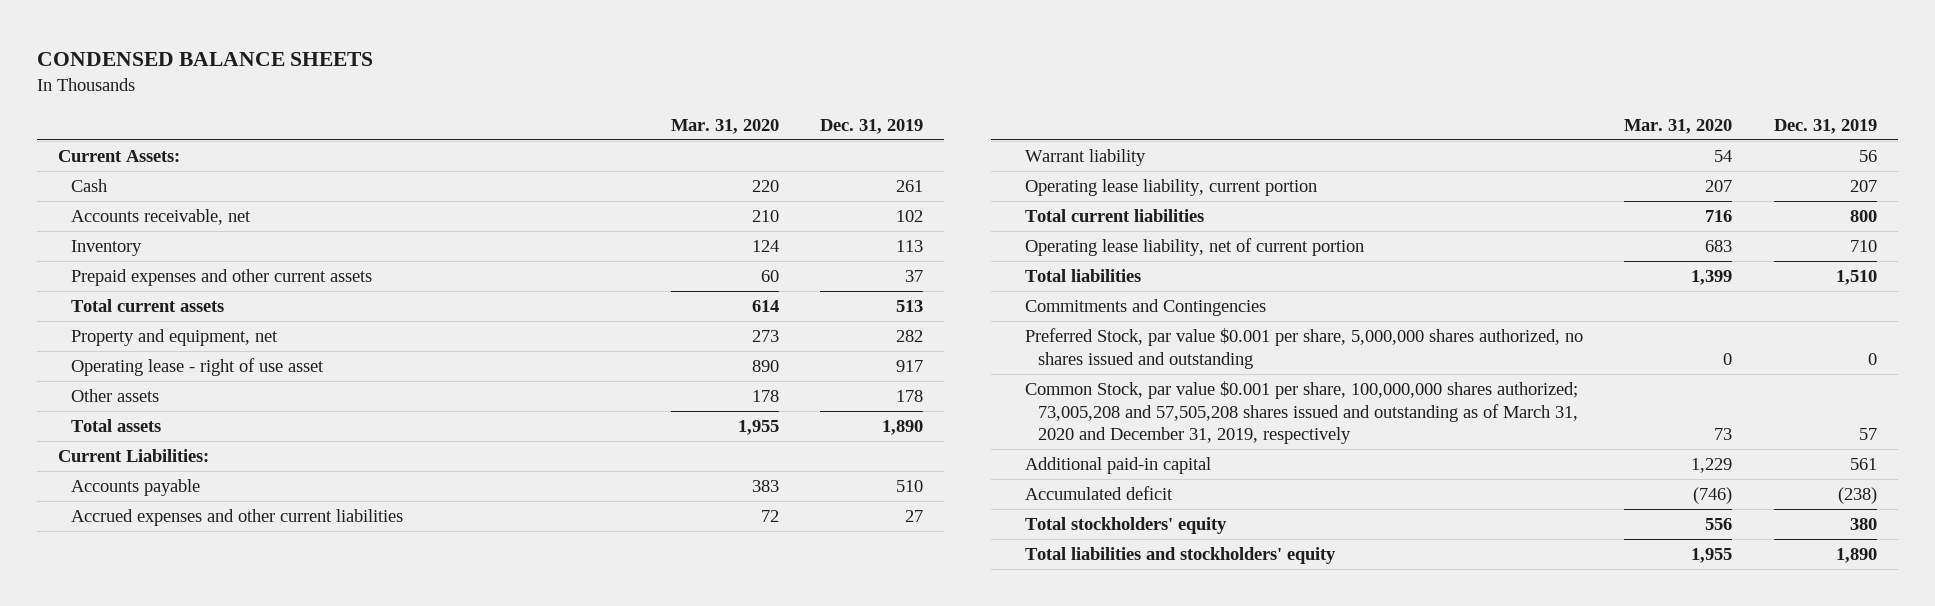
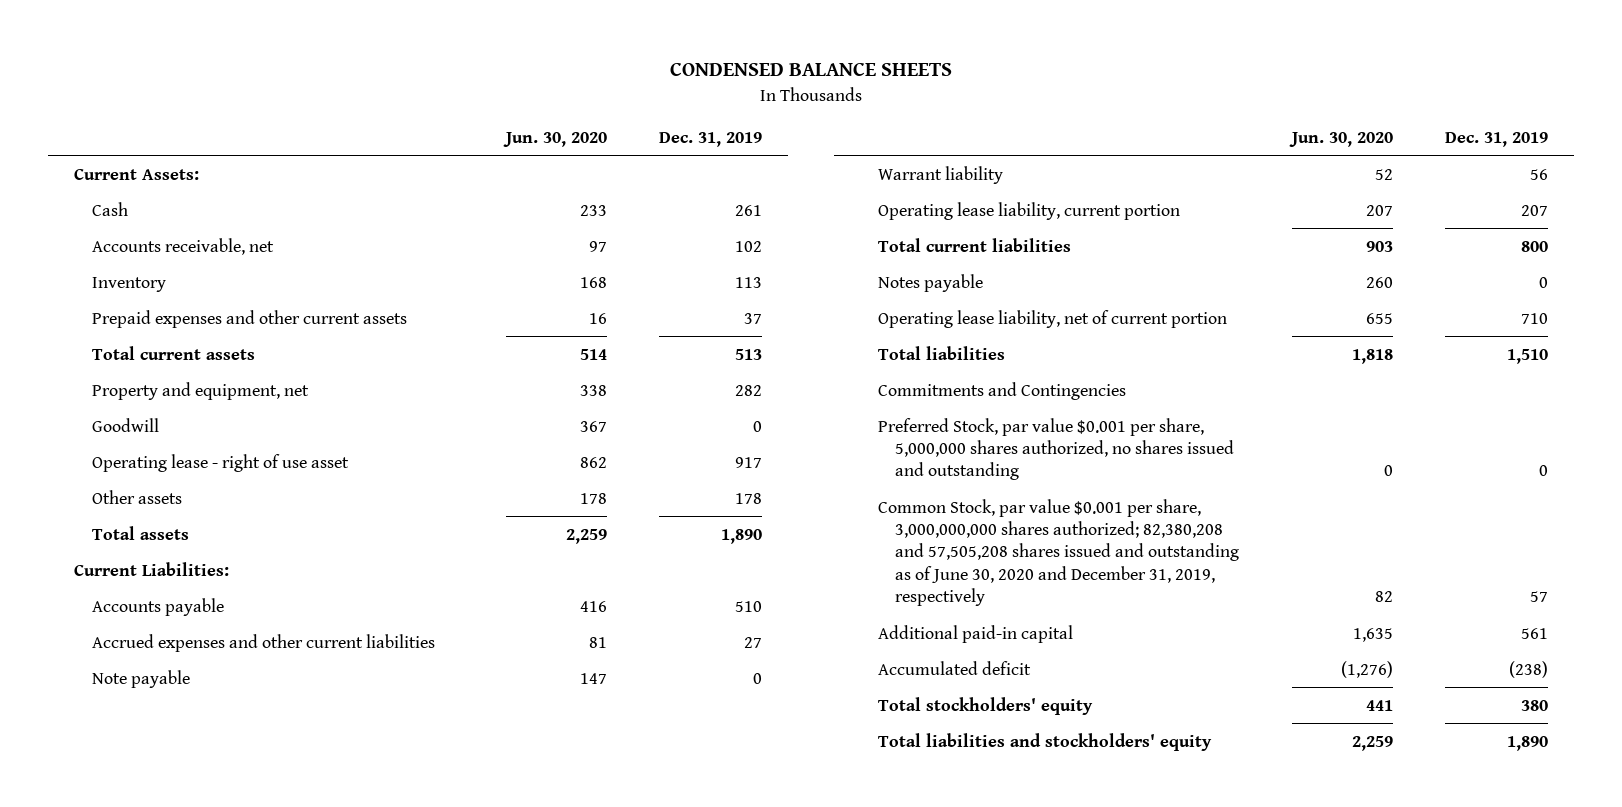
- | Mar. 31, 2020 | Dec. 31, 2019
+ | Jun. 30, 2020 | Dec. 31, 2019
+ Goodwill | 367 | 0
+ Note payable | 147 | 0
+ Notes payable | 260 | 0
- Common Stock, par value $0.001 per share, 100,000,000 shares authorized; 73,005,208 and 57,505,208 shares issued and outstanding as of March 31, 2020 and December 31, 2019, respectively | 73 | 57
+ Common Stock, par value $0.001 per share, 3,000,000,000 shares authorized; 82,380,208 and 57,505,208 shares issued and outstanding as of June 30, 2020 and December 31, 2019, respectively | 82 | 57

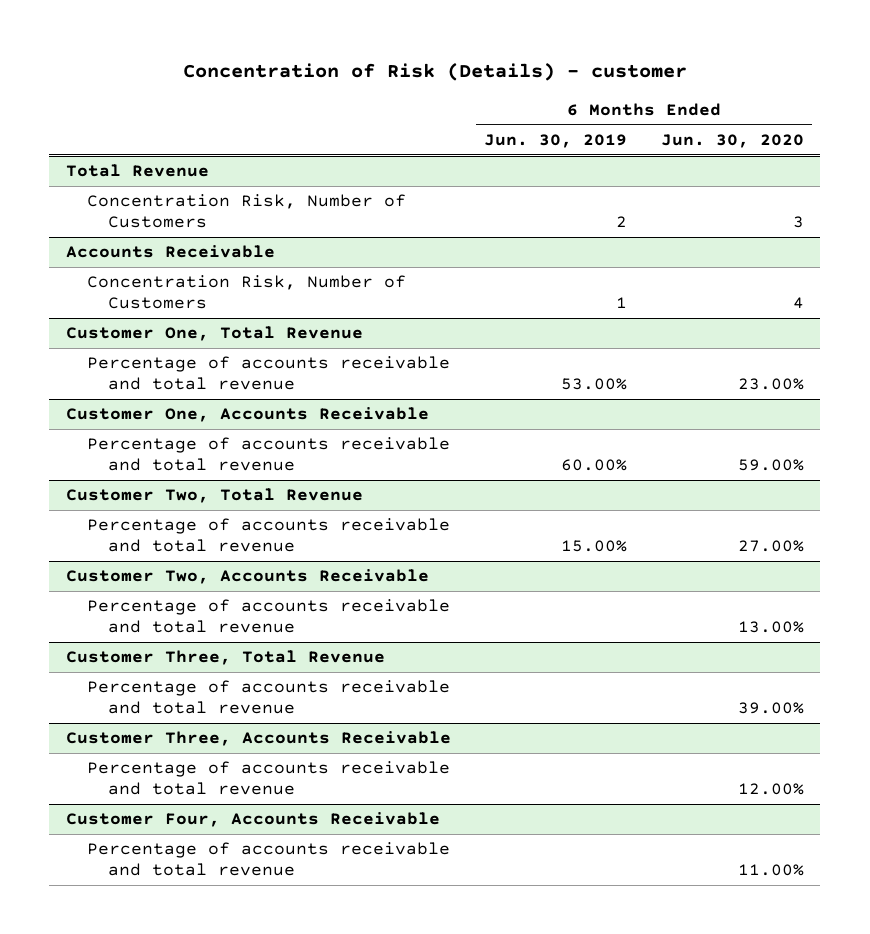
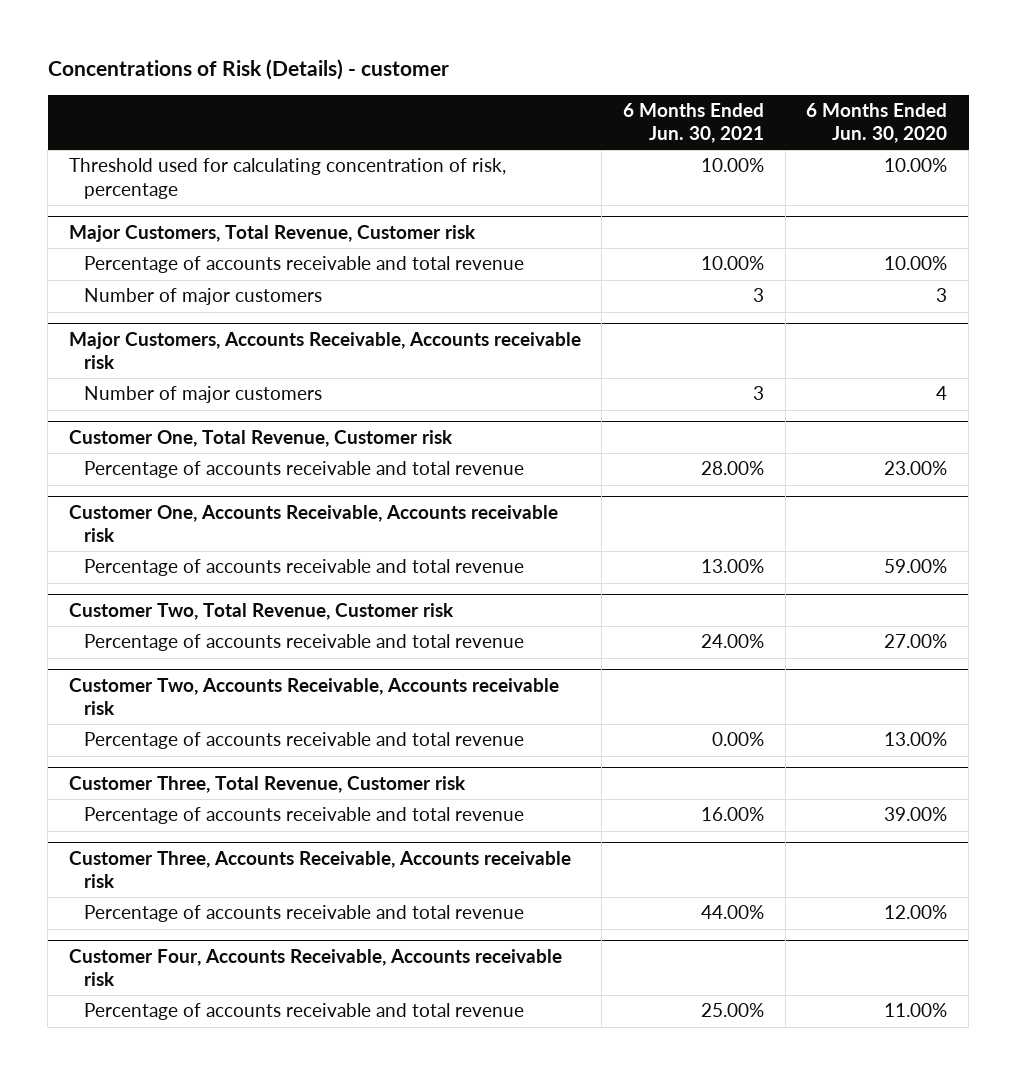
- Concentration of Risk (Details) - customer
+ Concentrations of Risk (Details) - customer
- | 6 Months Ended Jun. 30, 2019 | 6 Months Ended Jun. 30, 2020
+ | 6 Months Ended Jun. 30, 2021 | 6 Months Ended Jun. 30, 2020
- Total Revenue
- Concentration Risk, Number of Customers | 2 | 3
- Accounts Receivable
- Concentration Risk, Number of Customers | 1 | 4
- Customer One, Total Revenue
+ Threshold used for calculating concentration of risk, percentage | 10.00% | 10.00%
+ Major Customers, Total Revenue, Customer risk
+ Percentage of accounts receivable and total revenue | 10.00% | 10.00%
+ Number of major customers | 3 | 3
+ Major Customers, Accounts Receivable, Accounts receivable risk
+ Number of major customers | 3 | 4
+ Customer One, Total Revenue, Customer risk
- Customer One, Accounts Receivable
+ Customer One, Accounts Receivable, Accounts receivable risk
- Customer Two, Total Revenue
+ Customer Two, Total Revenue, Customer risk
- Customer Two, Accounts Receivable
+ Customer Two, Accounts Receivable, Accounts receivable risk
- Customer Three, Total Revenue
+ Customer Three, Total Revenue, Customer risk
- Customer Three, Accounts Receivable
+ Customer Three, Accounts Receivable, Accounts receivable risk
- Customer Four, Accounts Receivable
+ Customer Four, Accounts Receivable, Accounts receivable risk

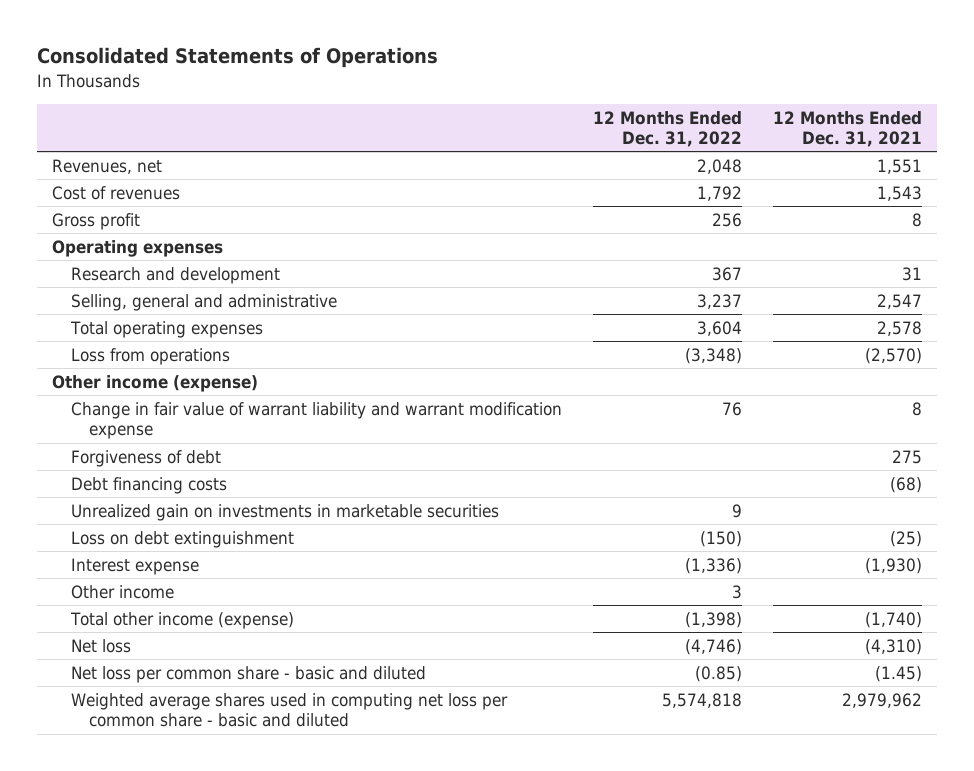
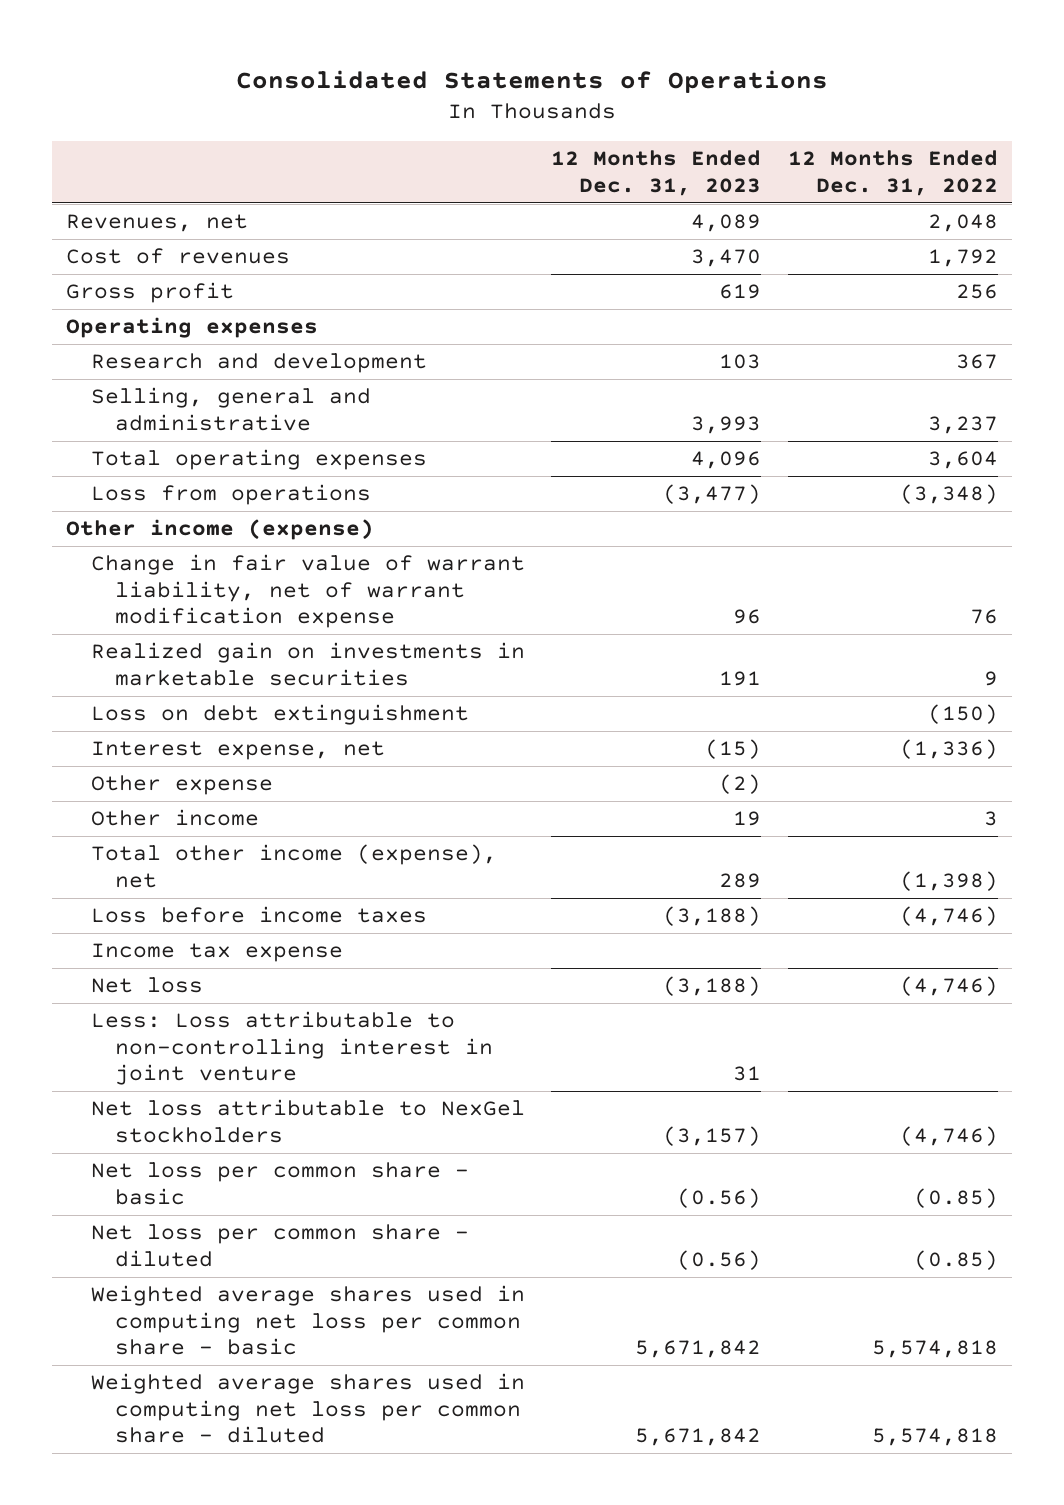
- | 12 Months Ended Dec. 31, 2022 | 12 Months Ended Dec. 31, 2021
+ | 12 Months Ended Dec. 31, 2023 | 12 Months Ended Dec. 31, 2022
- Change in fair value of warrant liability and warrant modification expense | 76 | 8
- Forgiveness of debt | | 275
- Debt financing costs | | (68)
- Unrealized gain on investments in marketable securities | 9 |
+ Change in fair value of warrant liability, net of warrant modification expense | 96 | 76
+ Realized gain on investments in marketable securities | 191 | 9
- Interest expense | (1,336) | (1,930)
+ Interest expense, net | (15) | (1,336)
+ Other expense | (2) |
- Total other income (expense) | (1,398) | (1,740)
+ Total other income (expense), net | 289 | (1,398)
+ Loss before income taxes | (3,188) | (4,746)
+ Income tax expense
- Net loss per common share - basic and diluted | (0.85) | (1.45)
- Weighted average shares used in computing net loss per common share - basic and diluted | 5,574,818 | 2,979,962
+ Less: Loss attributable to non-controlling interest in joint venture | 31 |
+ Net loss attributable to NexGel stockholders | (3,157) | (4,746)
+ Net loss per common share - basic | (0.56) | (0.85)
+ Net loss per common share - diluted | (0.56) | (0.85)
+ Weighted average shares used in computing net loss per common share - basic | 5,671,842 | 5,574,818
+ Weighted average shares used in computing net loss per common share - diluted | 5,671,842 | 5,574,818

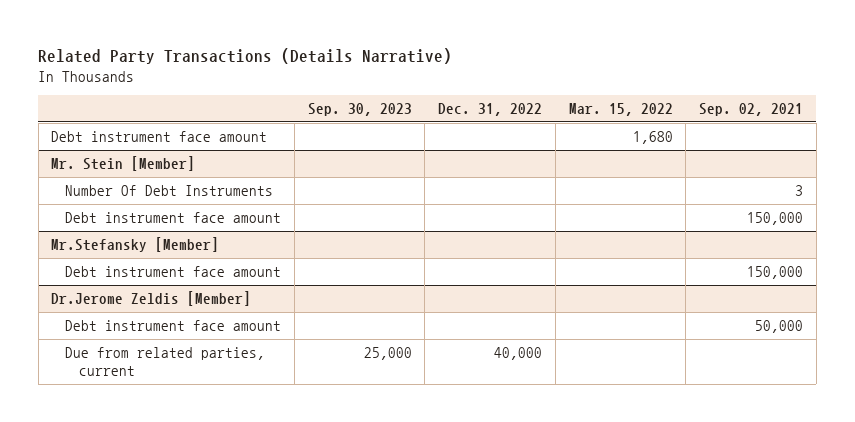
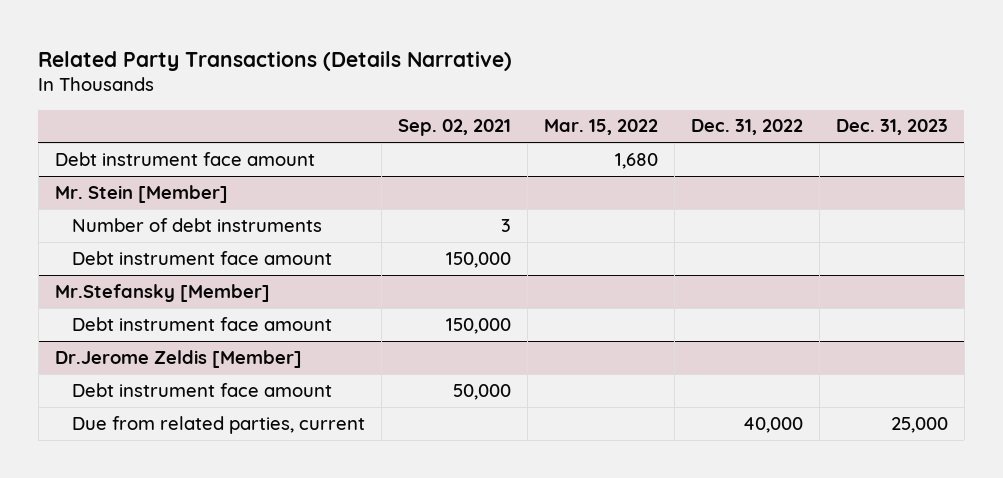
- | Sep. 30, 2023 | Dec. 31, 2022 | Mar. 15, 2022 | Sep. 02, 2021
+ | Sep. 02, 2021 | Mar. 15, 2022 | Dec. 31, 2022 | Dec. 31, 2023
@ Mr. Stein [Member]
- Number Of Debt Instruments | | | | 3
+ Number of debt instruments | 3 | | |

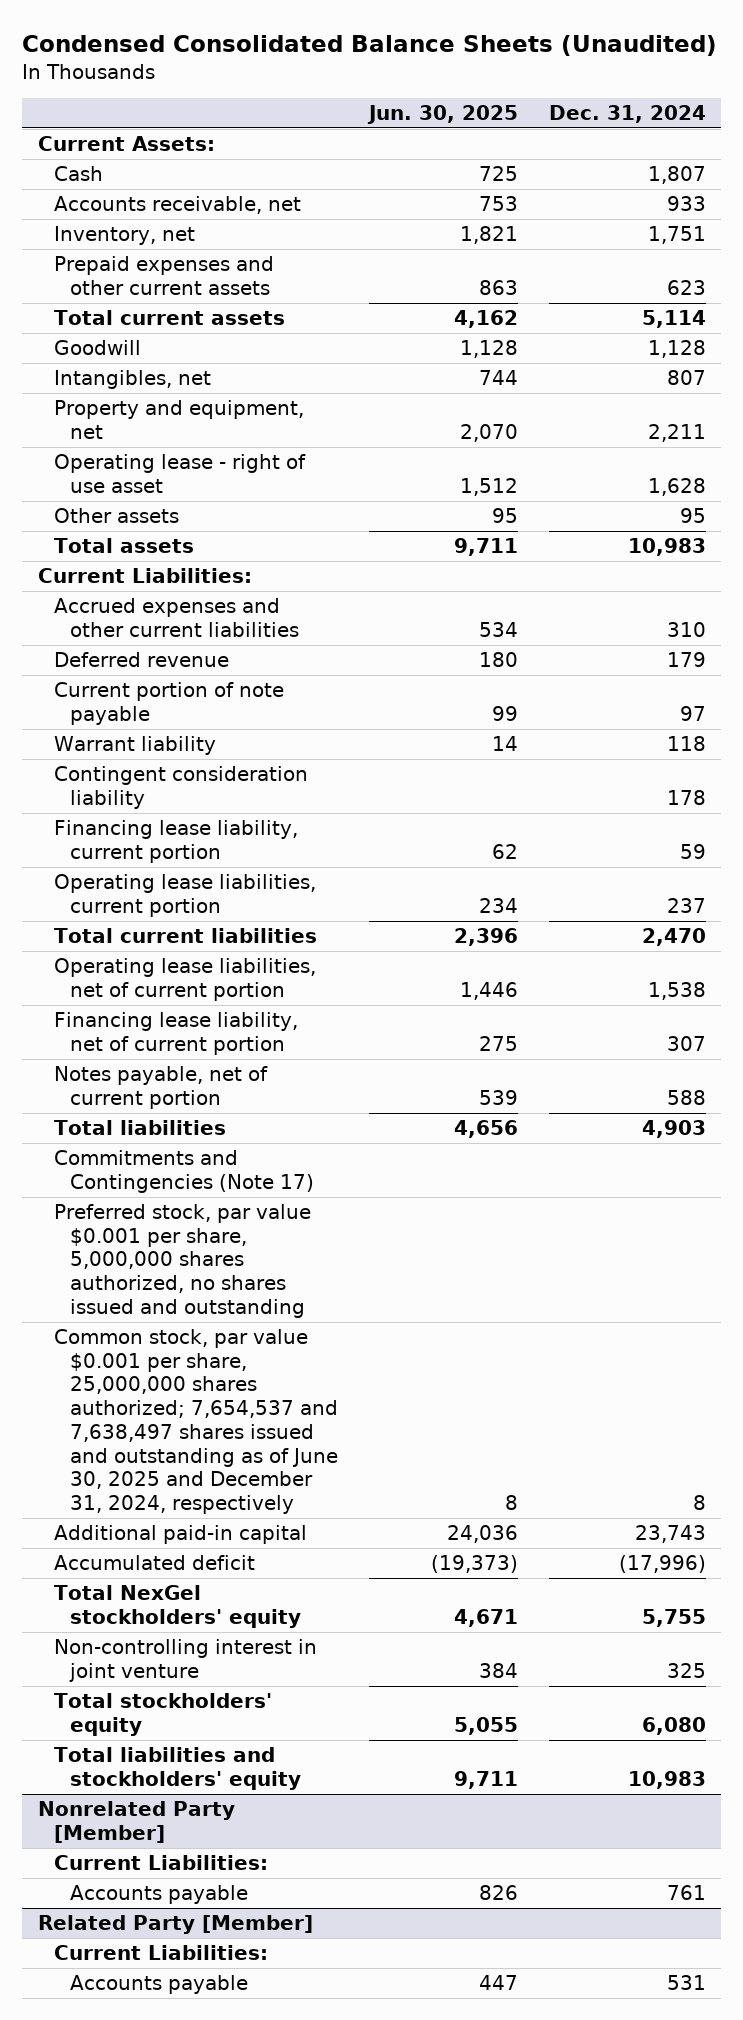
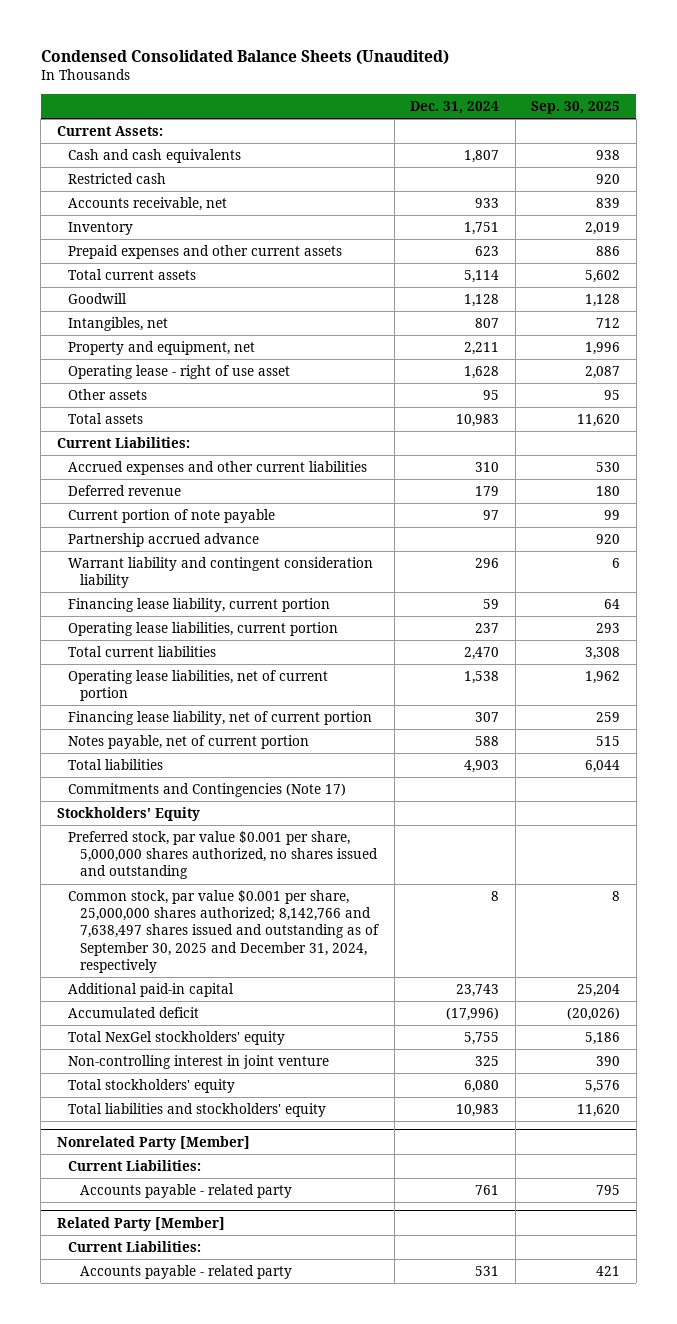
- | Jun. 30, 2025 | Dec. 31, 2024
+ | Dec. 31, 2024 | Sep. 30, 2025
- Cash | 725 | 1,807
+ Cash and cash equivalents | 1,807 | 938
+ Restricted cash | | 920
- Inventory, net | 1,821 | 1,751
+ Inventory | 1,751 | 2,019
- Warrant liability | 14 | 118
- Contingent consideration liability | | 178
+ Partnership accrued advance | | 920
+ Warrant liability and contingent consideration liability | 296 | 6
+ Stockholders' Equity
- Common stock, par value $0.001 per share, 25,000,000 shares authorized; 7,654,537 and 7,638,497 shares issued and outstanding as of June 30, 2025 and December 31, 2024, respectively | 8 | 8
+ Common stock, par value $0.001 per share, 25,000,000 shares authorized; 8,142,766 and 7,638,497 shares issued and outstanding as of September 30, 2025 and December 31, 2024, respectively | 8 | 8
@ Nonrelated Party [Member]
- Accounts payable | 826 | 761
+ Accounts payable - related party | 761 | 795
@ Related Party [Member]
- Accounts payable | 447 | 531
+ Accounts payable - related party | 531 | 421

